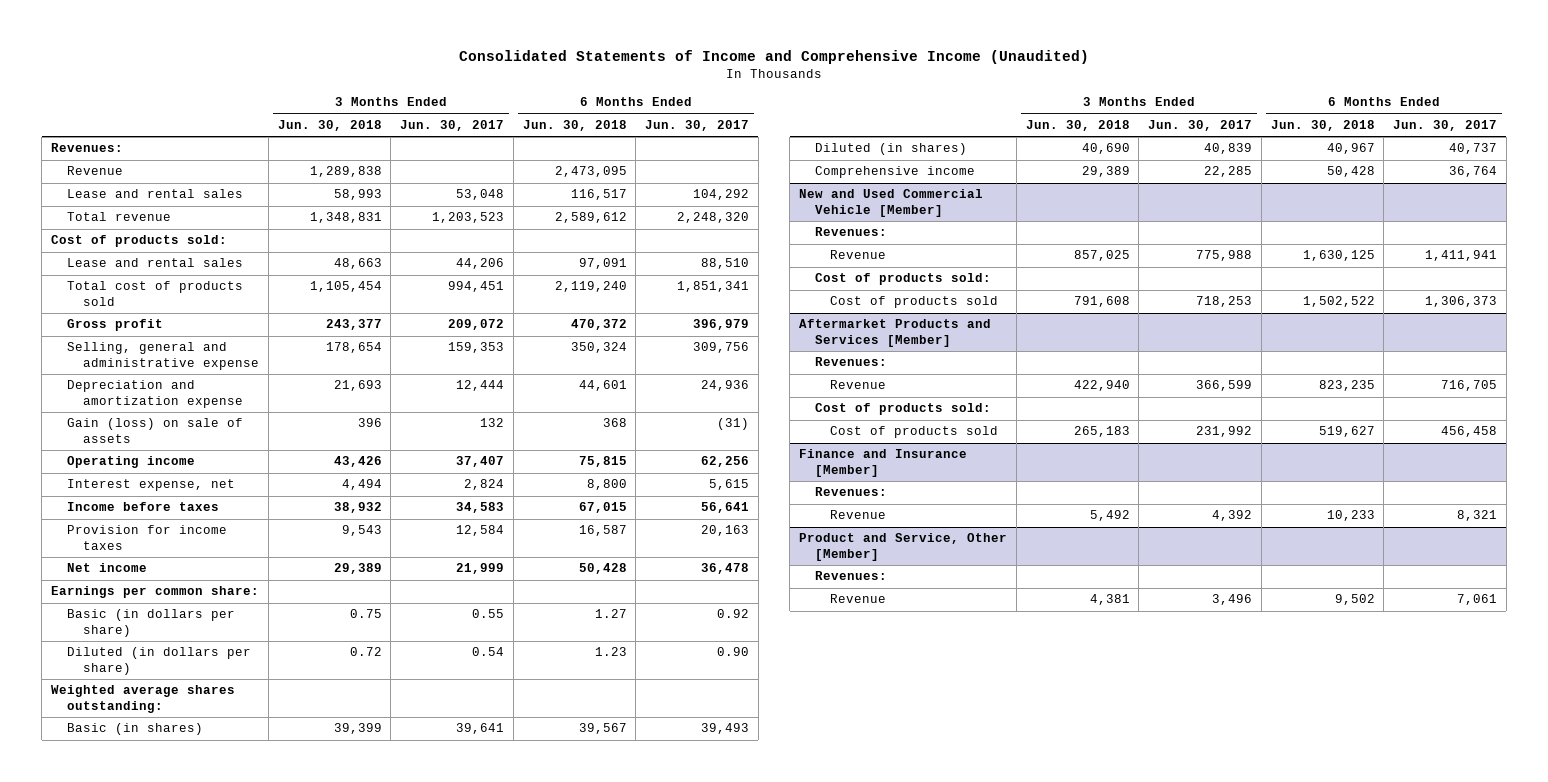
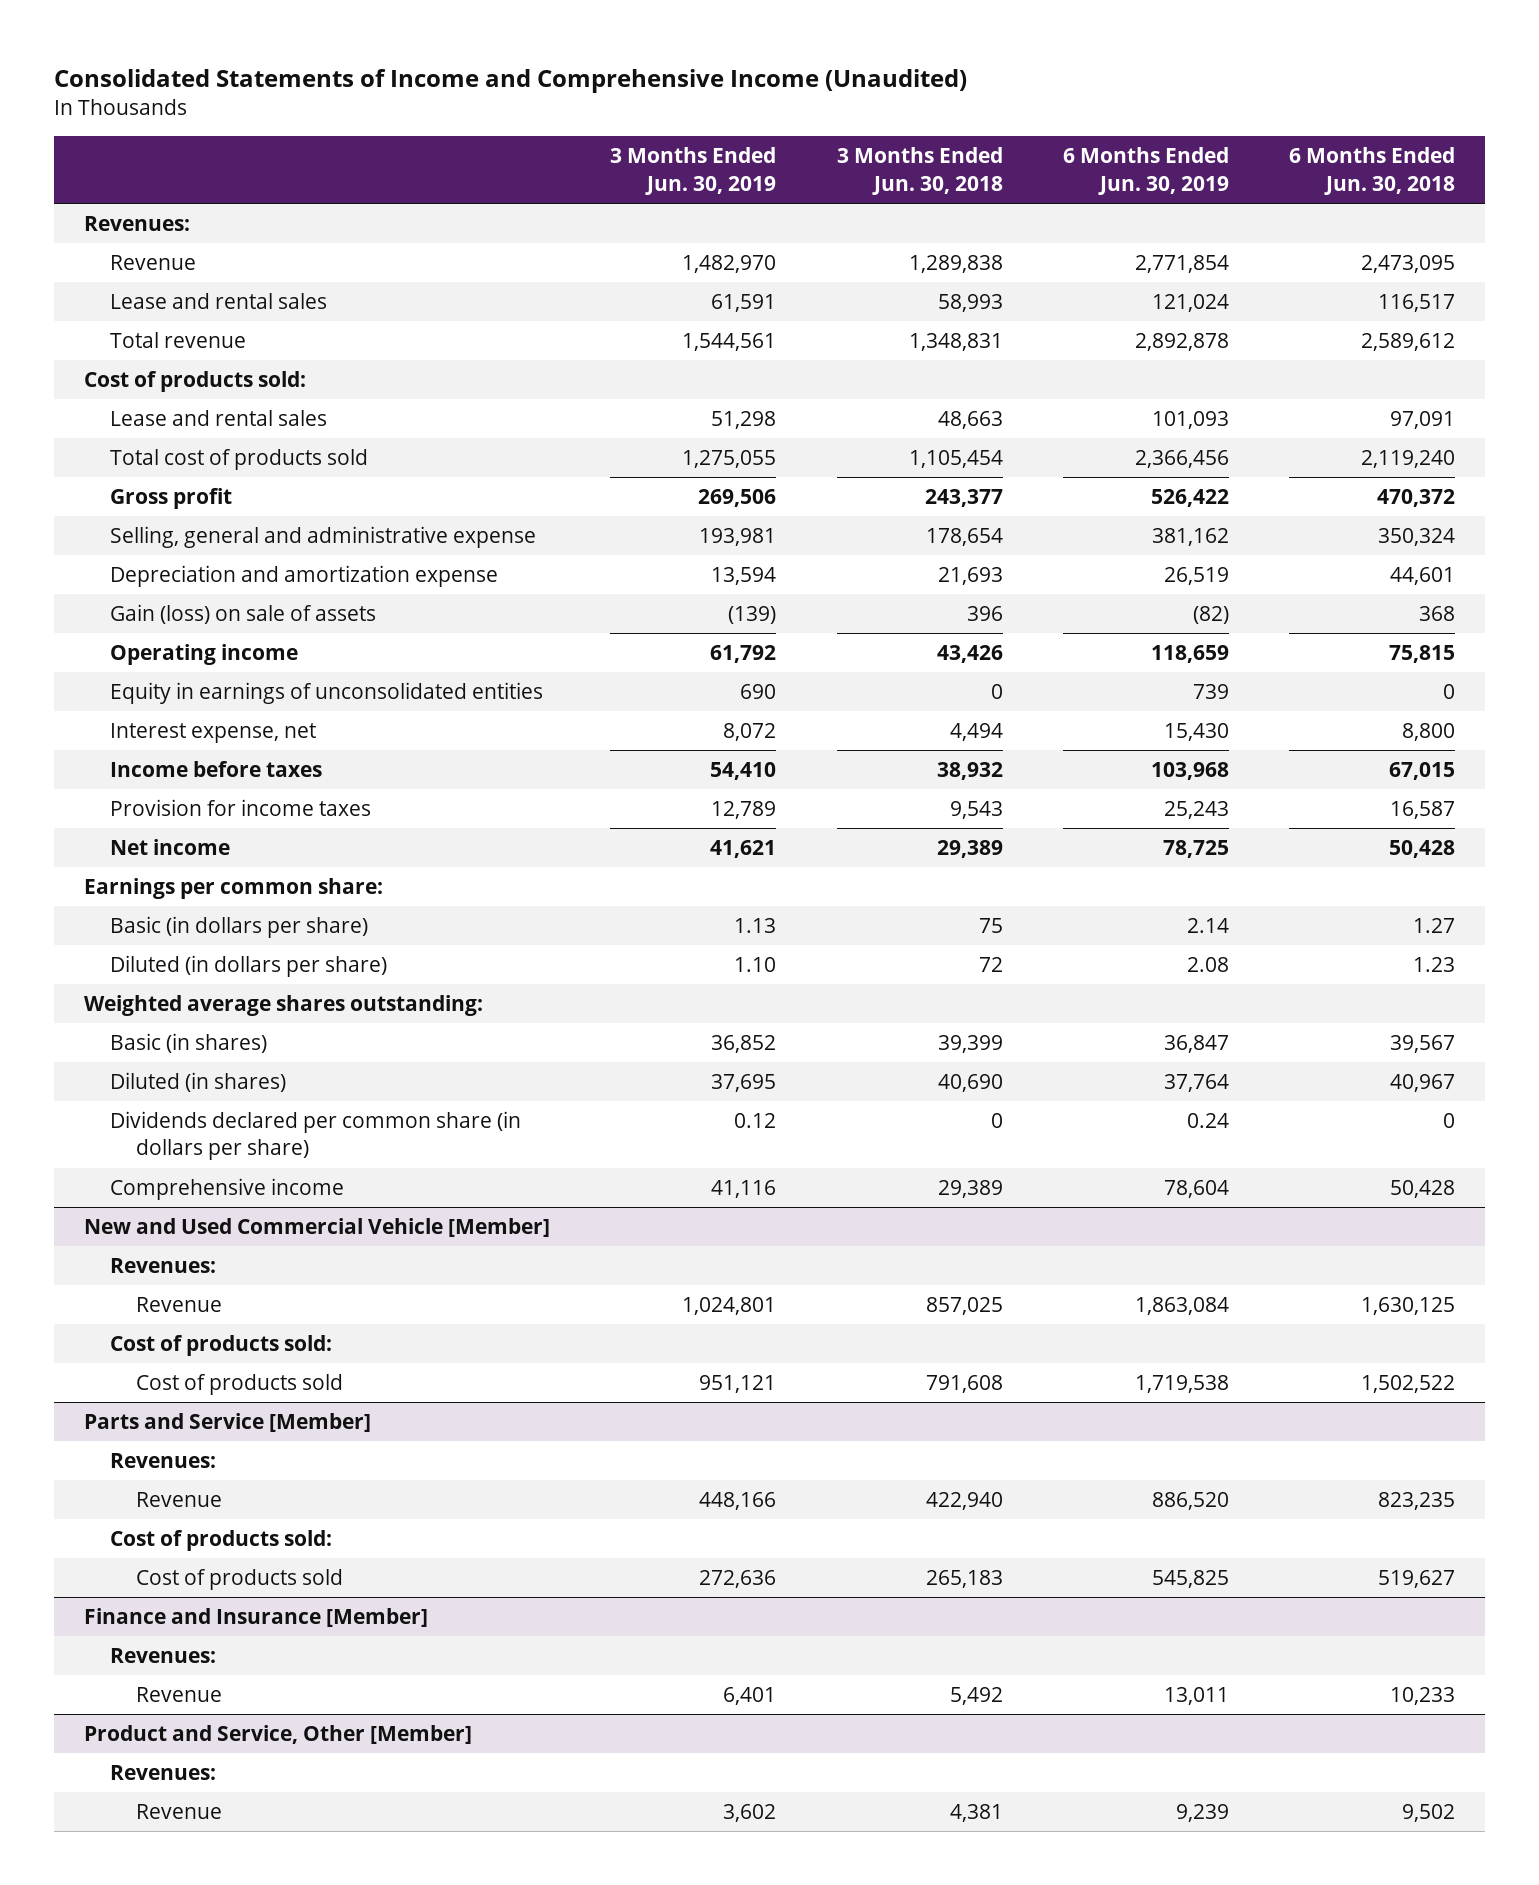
- | 3 Months Ended Jun. 30, 2018 | 3 Months Ended Jun. 30, 2017 | 6 Months Ended Jun. 30, 2018 | 6 Months Ended Jun. 30, 2017
+ | 3 Months Ended Jun. 30, 2019 | 3 Months Ended Jun. 30, 2018 | 6 Months Ended Jun. 30, 2019 | 6 Months Ended Jun. 30, 2018
+ Equity in earnings of unconsolidated entities | 690 | 0 | 739 | 0
- Basic (in dollars per share) | 0.75 | 0.55 | 1.27 | 0.92
- Diluted (in dollars per share) | 0.72 | 0.54 | 1.23 | 0.90
+ Basic (in dollars per share) | 1.13 | 75 | 2.14 | 1.27
+ Diluted (in dollars per share) | 1.10 | 72 | 2.08 | 1.23
+ Dividends declared per common share (in dollars per share) | 0.12 | 0 | 0.24 | 0
- Aftermarket Products and Services [Member]
+ Parts and Service [Member]

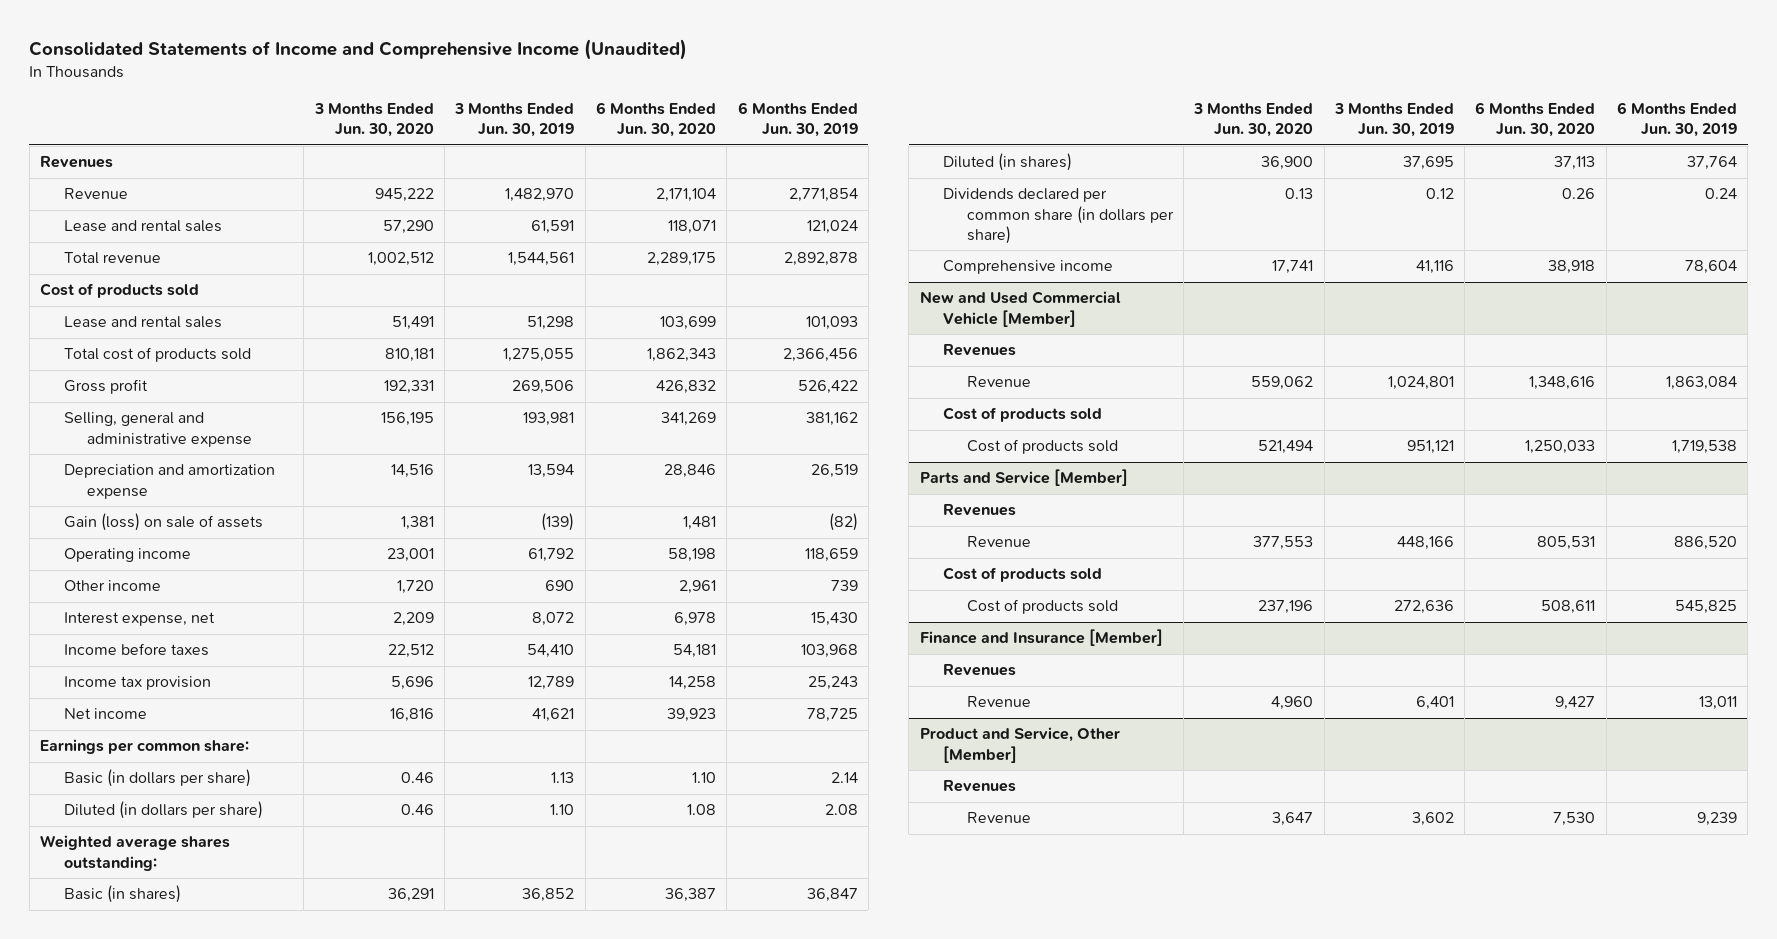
- | 3 Months Ended Jun. 30, 2019 | 3 Months Ended Jun. 30, 2018 | 6 Months Ended Jun. 30, 2019 | 6 Months Ended Jun. 30, 2018
+ | 3 Months Ended Jun. 30, 2020 | 3 Months Ended Jun. 30, 2019 | 6 Months Ended Jun. 30, 2020 | 6 Months Ended Jun. 30, 2019
- Revenues:
+ Revenues
- Cost of products sold:
+ Cost of products sold
- Equity in earnings of unconsolidated entities | 690 | 0 | 739 | 0
+ Other income | 1,720 | 690 | 2,961 | 739
- Provision for income taxes | 12,789 | 9,543 | 25,243 | 16,587
+ Income tax provision | 5,696 | 12,789 | 14,258 | 25,243
@ New and Used Commercial Vehicle [Member]
- Revenues:
+ Revenues
- Cost of products sold:
+ Cost of products sold
@ Parts and Service [Member]
- Revenues:
+ Revenues
- Cost of products sold:
+ Cost of products sold
@ Finance and Insurance [Member]
- Revenues:
+ Revenues
@ Product and Service, Other [Member]
- Revenues:
+ Revenues

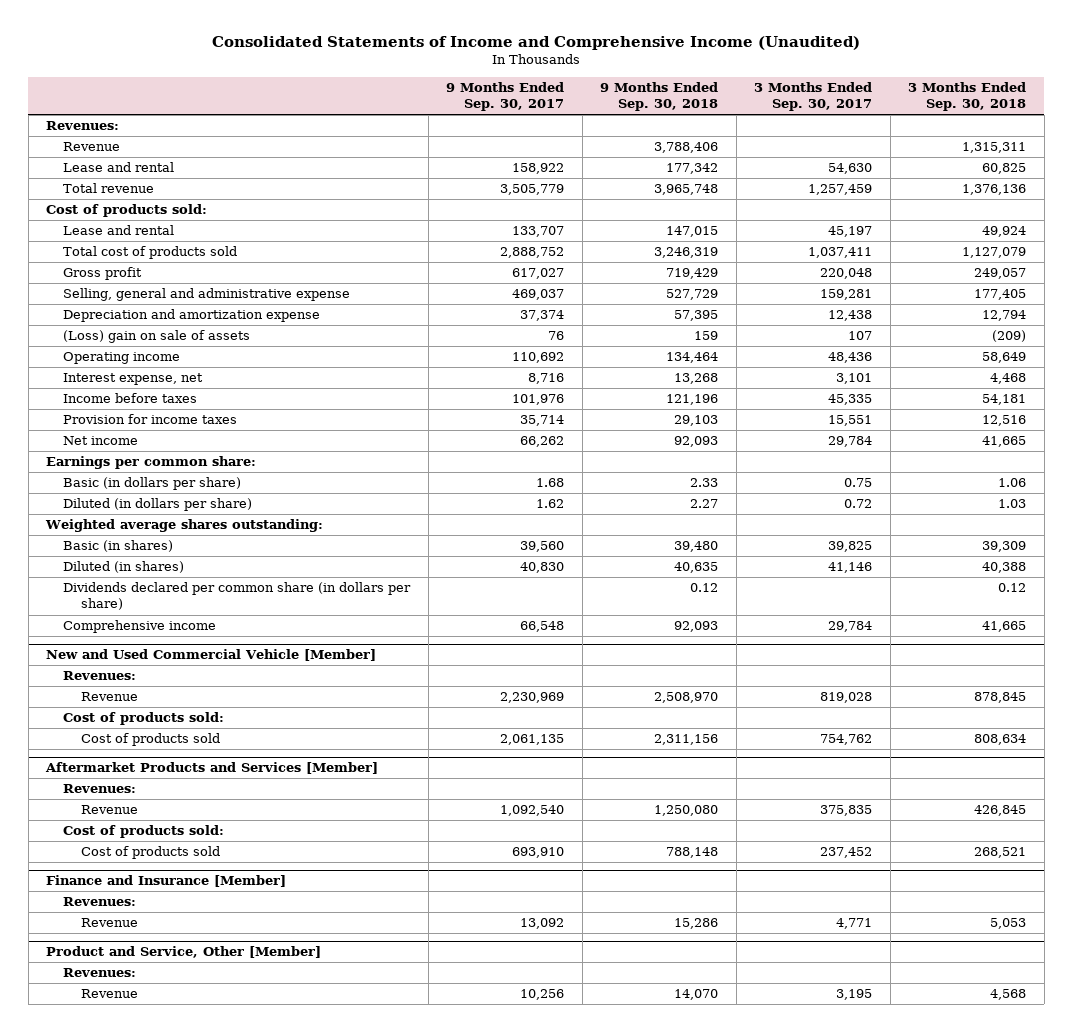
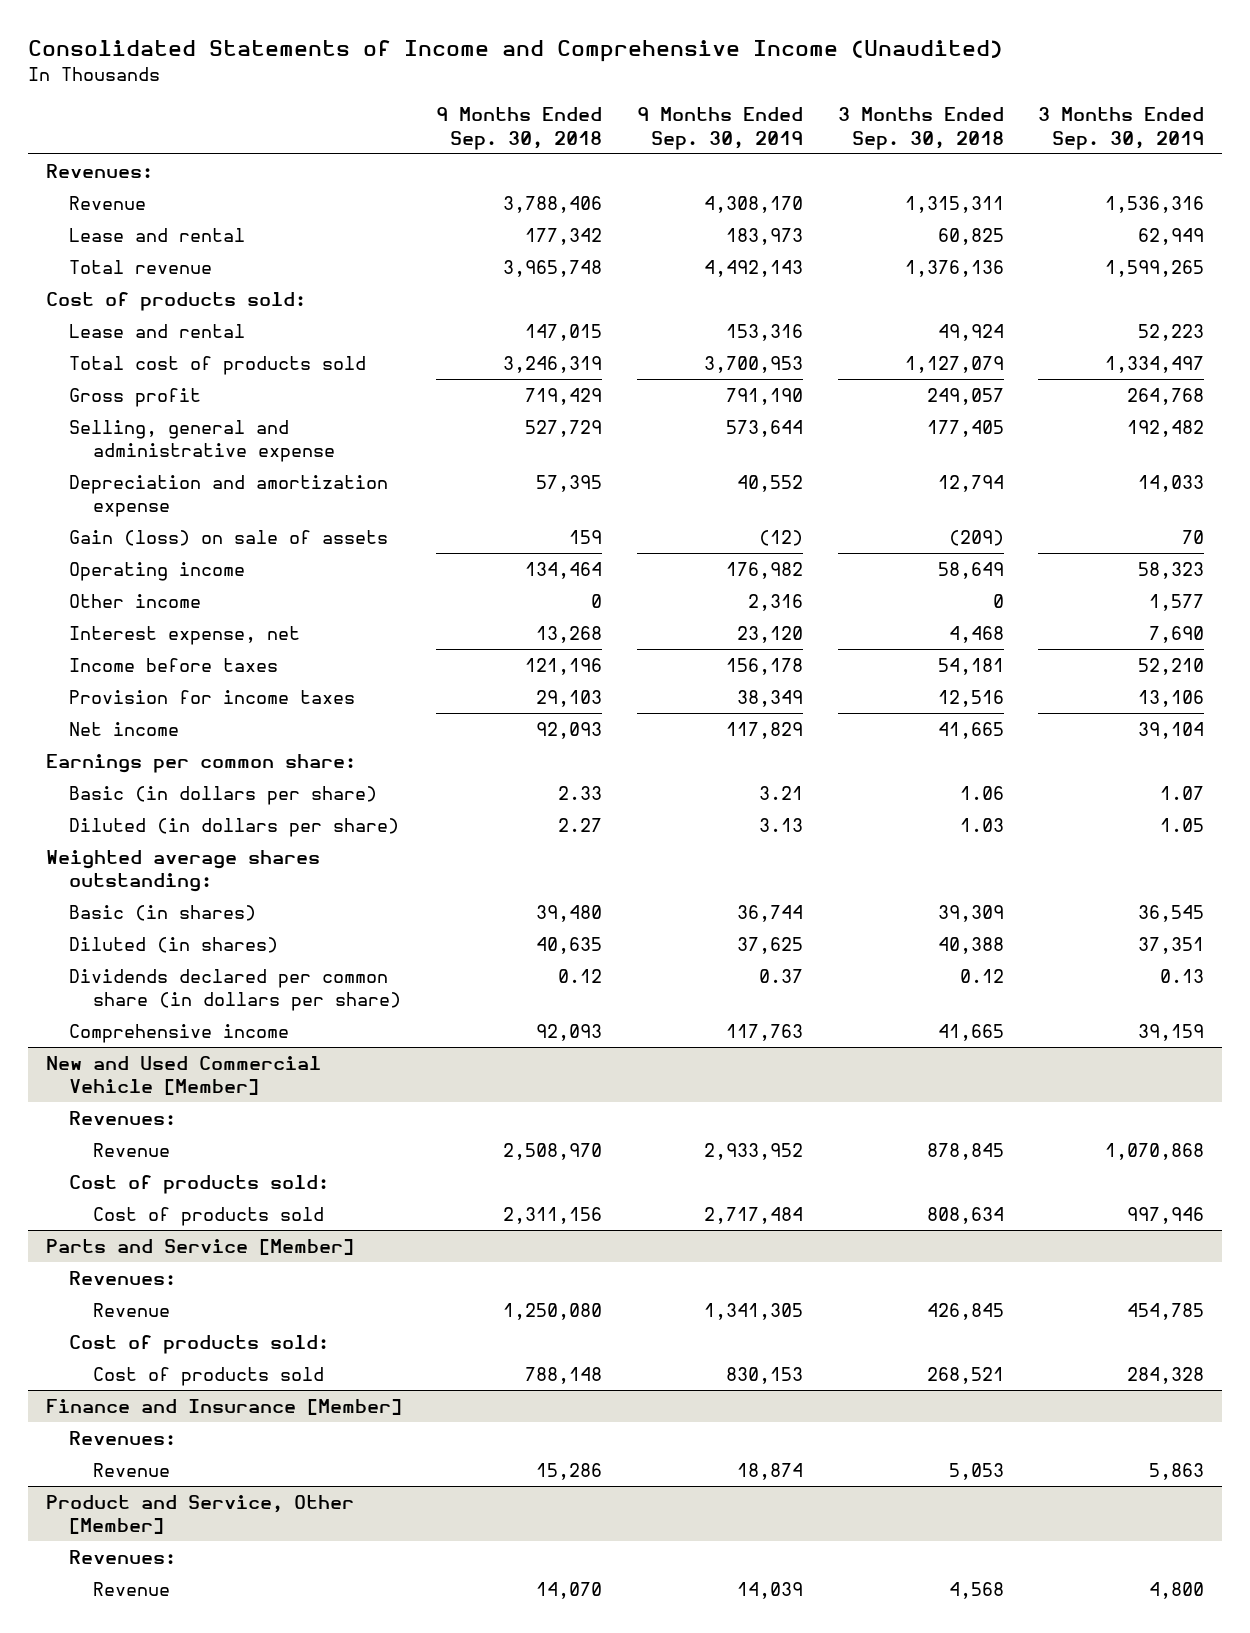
- | 9 Months Ended Sep. 30, 2017 | 9 Months Ended Sep. 30, 2018 | 3 Months Ended Sep. 30, 2017 | 3 Months Ended Sep. 30, 2018
+ | 9 Months Ended Sep. 30, 2018 | 9 Months Ended Sep. 30, 2019 | 3 Months Ended Sep. 30, 2018 | 3 Months Ended Sep. 30, 2019
- (Loss) gain on sale of assets | 76 | 159 | 107 | (209)
+ Gain (loss) on sale of assets | 159 | (12) | (209) | 70
+ Other income | 0 | 2,316 | 0 | 1,577
- Aftermarket Products and Services [Member]
+ Parts and Service [Member]

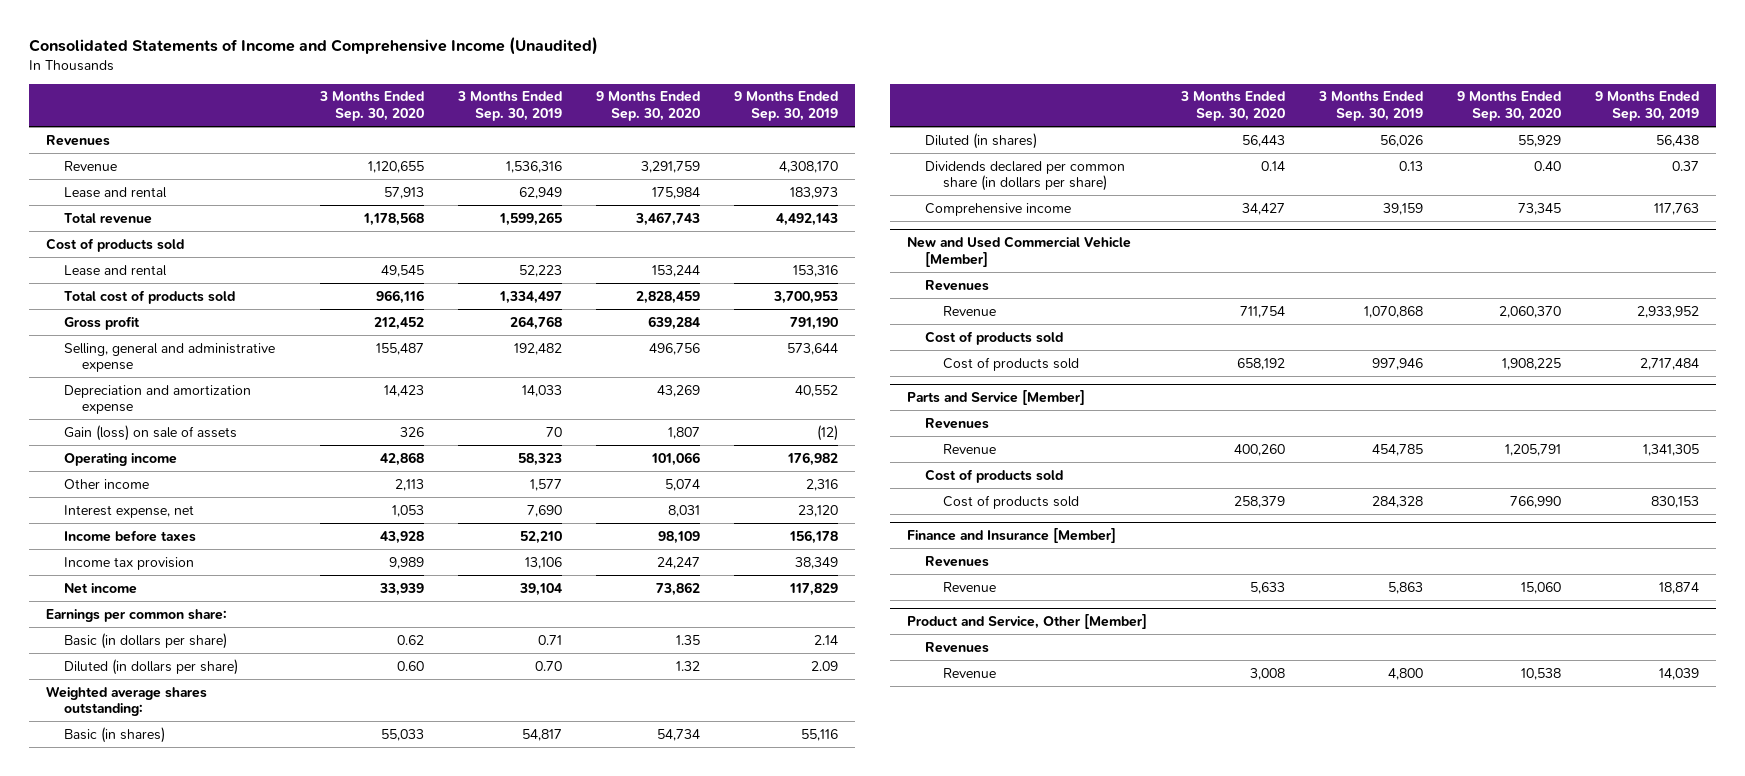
- | 9 Months Ended Sep. 30, 2018 | 9 Months Ended Sep. 30, 2019 | 3 Months Ended Sep. 30, 2018 | 3 Months Ended Sep. 30, 2019
+ | 3 Months Ended Sep. 30, 2020 | 3 Months Ended Sep. 30, 2019 | 9 Months Ended Sep. 30, 2020 | 9 Months Ended Sep. 30, 2019
- Revenues:
+ Revenues
- Cost of products sold:
+ Cost of products sold
- Provision for income taxes | 29,103 | 38,349 | 12,516 | 13,106
+ Income tax provision | 9,989 | 13,106 | 24,247 | 38,349
- Basic (in dollars per share) | 2.33 | 3.21 | 1.06 | 1.07
- Diluted (in dollars per share) | 2.27 | 3.13 | 1.03 | 1.05
+ Basic (in dollars per share) | 0.62 | 0.71 | 1.35 | 2.14
+ Diluted (in dollars per share) | 0.60 | 0.70 | 1.32 | 2.09
- Basic (in shares) | 39,480 | 36,744 | 39,309 | 36,545
- Diluted (in shares) | 40,635 | 37,625 | 40,388 | 37,351
+ Basic (in shares) | 55,033 | 54,817 | 54,734 | 55,116
+ Diluted (in shares) | 56,443 | 56,026 | 55,929 | 56,438
@ New and Used Commercial Vehicle [Member]
- Revenues:
+ Revenues
- Cost of products sold:
+ Cost of products sold
@ Parts and Service [Member]
- Revenues:
+ Revenues
- Cost of products sold:
+ Cost of products sold
@ Finance and Insurance [Member]
- Revenues:
+ Revenues
@ Product and Service, Other [Member]
- Revenues:
+ Revenues

